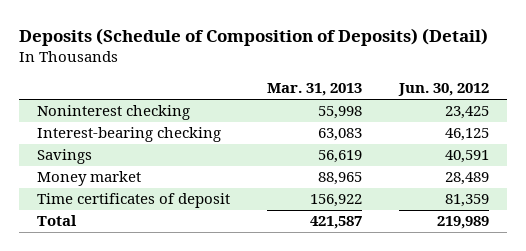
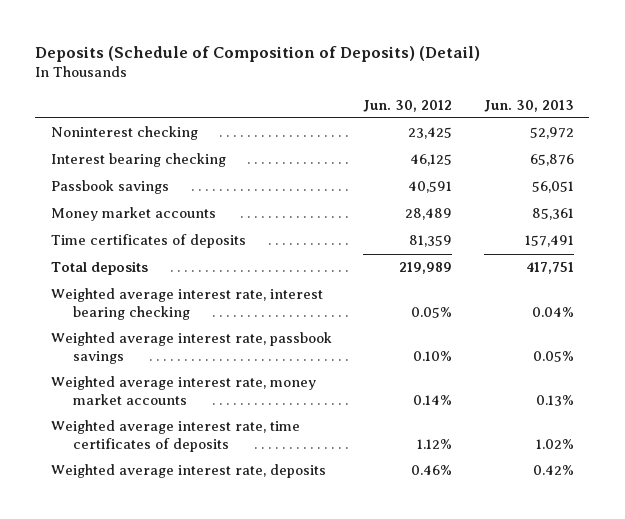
- | Mar. 31, 2013 | Jun. 30, 2012
+ | Jun. 30, 2012 | Jun. 30, 2013
- Interest-bearing checking | 63,083 | 46,125
- Savings | 56,619 | 40,591
- Money market | 88,965 | 28,489
- Time certificates of deposit | 156,922 | 81,359
- Total | 421,587 | 219,989
+ Interest bearing checking | 46,125 | 65,876
+ Passbook savings | 40,591 | 56,051
+ Money market accounts | 28,489 | 85,361
+ Time certificates of deposits | 81,359 | 157,491
+ Total deposits | 219,989 | 417,751
+ Weighted average interest rate, interest bearing checking | 0.05% | 0.04%
+ Weighted average interest rate, passbook savings | 0.10% | 0.05%
+ Weighted average interest rate, money market accounts | 0.14% | 0.13%
+ Weighted average interest rate, time certificates of deposits | 1.12% | 1.02%
+ Weighted average interest rate, deposits | 0.46% | 0.42%

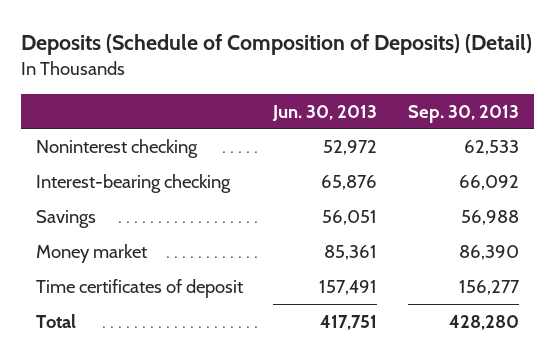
- | Jun. 30, 2012 | Jun. 30, 2013
+ | Jun. 30, 2013 | Sep. 30, 2013
- Interest bearing checking | 46,125 | 65,876
- Passbook savings | 40,591 | 56,051
- Money market accounts | 28,489 | 85,361
- Time certificates of deposits | 81,359 | 157,491
- Total deposits | 219,989 | 417,751
- Weighted average interest rate, interest bearing checking | 0.05% | 0.04%
- Weighted average interest rate, passbook savings | 0.10% | 0.05%
- Weighted average interest rate, money market accounts | 0.14% | 0.13%
- Weighted average interest rate, time certificates of deposits | 1.12% | 1.02%
- Weighted average interest rate, deposits | 0.46% | 0.42%
+ Interest-bearing checking | 65,876 | 66,092
+ Savings | 56,051 | 56,988
+ Money market | 85,361 | 86,390
+ Time certificates of deposit | 157,491 | 156,277
+ Total | 417,751 | 428,280

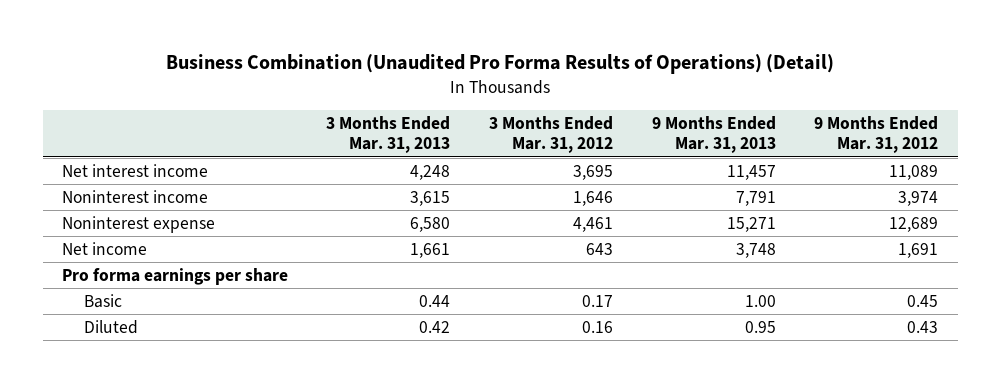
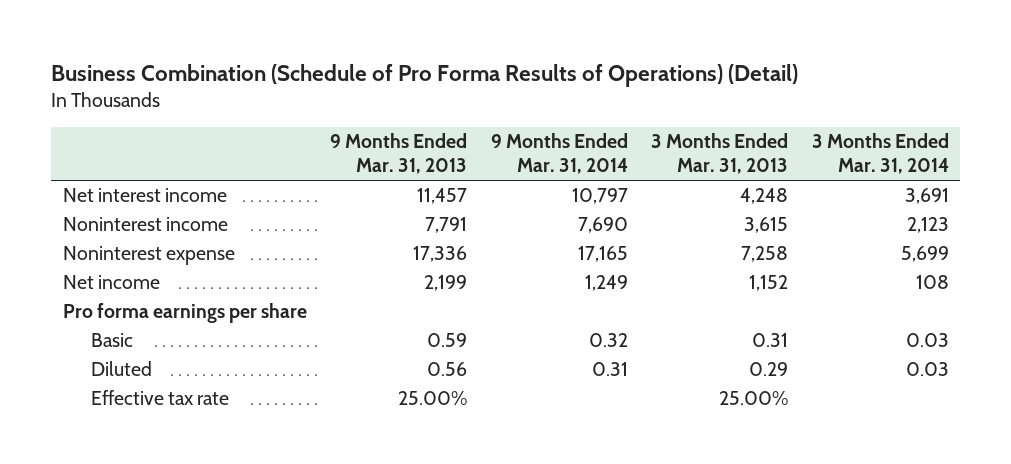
- Business Combination (Unaudited Pro Forma Results of Operations) (Detail)
+ Business Combination (Schedule of Pro Forma Results of Operations) (Detail)
- | 3 Months Ended Mar. 31, 2013 | 3 Months Ended Mar. 31, 2012 | 9 Months Ended Mar. 31, 2013 | 9 Months Ended Mar. 31, 2012
+ | 9 Months Ended Mar. 31, 2013 | 9 Months Ended Mar. 31, 2014 | 3 Months Ended Mar. 31, 2013 | 3 Months Ended Mar. 31, 2014
- Noninterest expense | 6,580 | 4,461 | 15,271 | 12,689
- Net income | 1,661 | 643 | 3,748 | 1,691
+ Noninterest expense | 17,336 | 17,165 | 7,258 | 5,699
+ Net income | 2,199 | 1,249 | 1,152 | 108
- Basic | 0.44 | 0.17 | 1.00 | 0.45
- Diluted | 0.42 | 0.16 | 0.95 | 0.43
+ Basic | 0.59 | 0.32 | 0.31 | 0.03
+ Diluted | 0.56 | 0.31 | 0.29 | 0.03
+ Effective tax rate | 25.00% | | 25.00% |

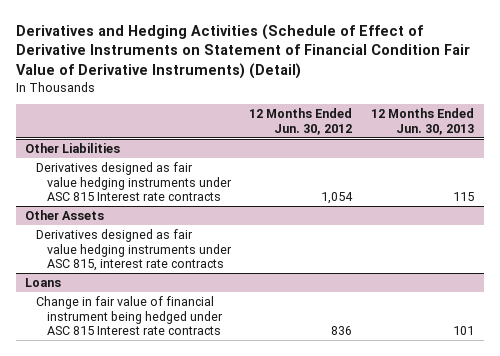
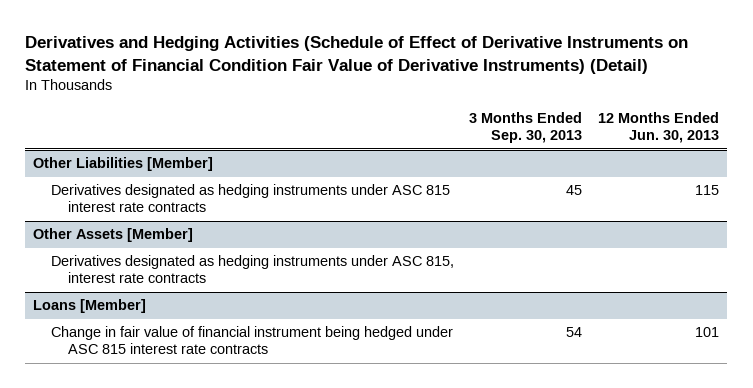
- | 12 Months Ended Jun. 30, 2012 | 12 Months Ended Jun. 30, 2013
+ | 3 Months Ended Sep. 30, 2013 | 12 Months Ended Jun. 30, 2013
- Other Liabilities
- Derivatives designed as fair value hedging instruments under ASC 815 Interest rate contracts | 1,054 | 115
- Other Assets
- Derivatives designed as fair value hedging instruments under ASC 815, interest rate contracts
- Loans
- Change in fair value of financial instrument being hedged under ASC 815 Interest rate contracts | 836 | 101
+ Other Liabilities [Member]
+ Derivatives designated as hedging instruments under ASC 815 interest rate contracts | 45 | 115
+ Other Assets [Member]
+ Derivatives designated as hedging instruments under ASC 815, interest rate contracts
+ Loans [Member]
+ Change in fair value of financial instrument being hedged under ASC 815 interest rate contracts | 54 | 101

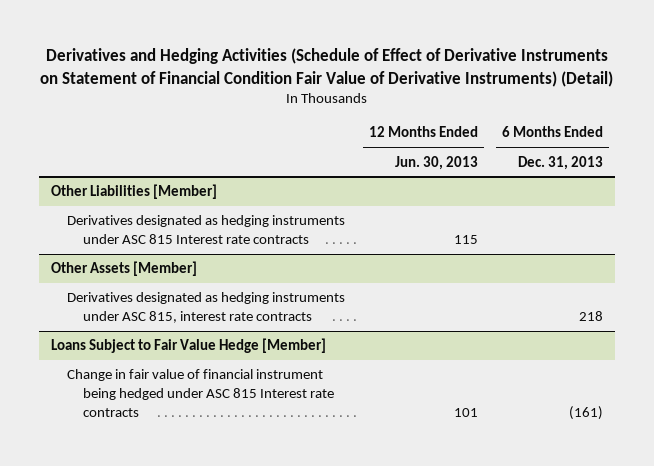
- | 3 Months Ended Sep. 30, 2013 | 12 Months Ended Jun. 30, 2013
+ | 12 Months Ended Jun. 30, 2013 | 6 Months Ended Dec. 31, 2013
@ Other Liabilities [Member]
- Derivatives designated as hedging instruments under ASC 815 interest rate contracts | 45 | 115
+ Derivatives designated as hedging instruments under ASC 815 Interest rate contracts | 115 |
- Loans [Member]
- Change in fair value of financial instrument being hedged under ASC 815 interest rate contracts | 54 | 101
+ Loans Subject to Fair Value Hedge [Member]
+ Change in fair value of financial instrument being hedged under ASC 815 Interest rate contracts | 101 | (161)

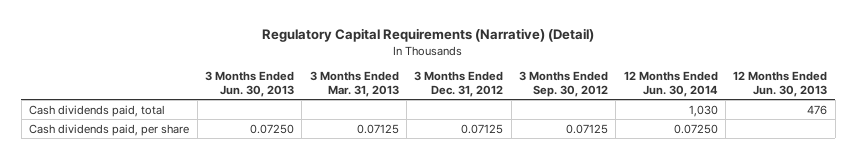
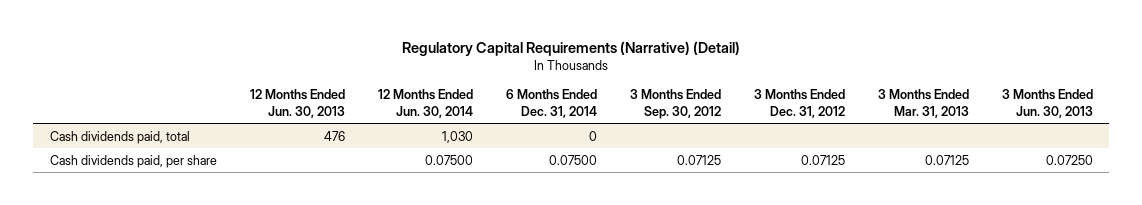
- | 3 Months Ended Jun. 30, 2013 | 3 Months Ended Mar. 31, 2013 | 3 Months Ended Dec. 31, 2012 | 3 Months Ended Sep. 30, 2012 | 12 Months Ended Jun. 30, 2014 | 12 Months Ended Jun. 30, 2013
+ | 12 Months Ended Jun. 30, 2013 | 12 Months Ended Jun. 30, 2014 | 6 Months Ended Dec. 31, 2014 | 3 Months Ended Sep. 30, 2012 | 3 Months Ended Dec. 31, 2012 | 3 Months Ended Mar. 31, 2013 | 3 Months Ended Jun. 30, 2013
- Cash dividends paid, per share | 0.07250 | 0.07125 | 0.07125 | 0.07125 | 0.07250 |
+ Cash dividends paid, per share | | 0.07500 | 0.07500 | 0.07125 | 0.07125 | 0.07125 | 0.07250

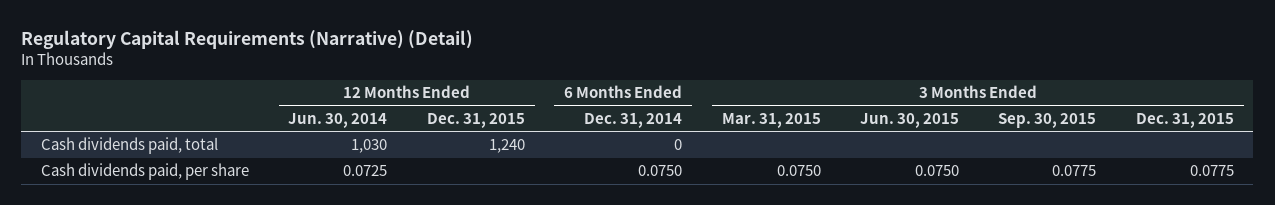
- | 12 Months Ended Jun. 30, 2013 | 12 Months Ended Jun. 30, 2014 | 6 Months Ended Dec. 31, 2014 | 3 Months Ended Sep. 30, 2012 | 3 Months Ended Dec. 31, 2012 | 3 Months Ended Mar. 31, 2013 | 3 Months Ended Jun. 30, 2013
+ | 12 Months Ended Jun. 30, 2014 | 12 Months Ended Dec. 31, 2015 | 6 Months Ended Dec. 31, 2014 | 3 Months Ended Mar. 31, 2015 | 3 Months Ended Jun. 30, 2015 | 3 Months Ended Sep. 30, 2015 | 3 Months Ended Dec. 31, 2015
- Cash dividends paid, per share | | 0.07500 | 0.07500 | 0.07125 | 0.07125 | 0.07125 | 0.07250
+ Cash dividends paid, per share | 0.0725 | | 0.0750 | 0.0750 | 0.0750 | 0.0775 | 0.0775

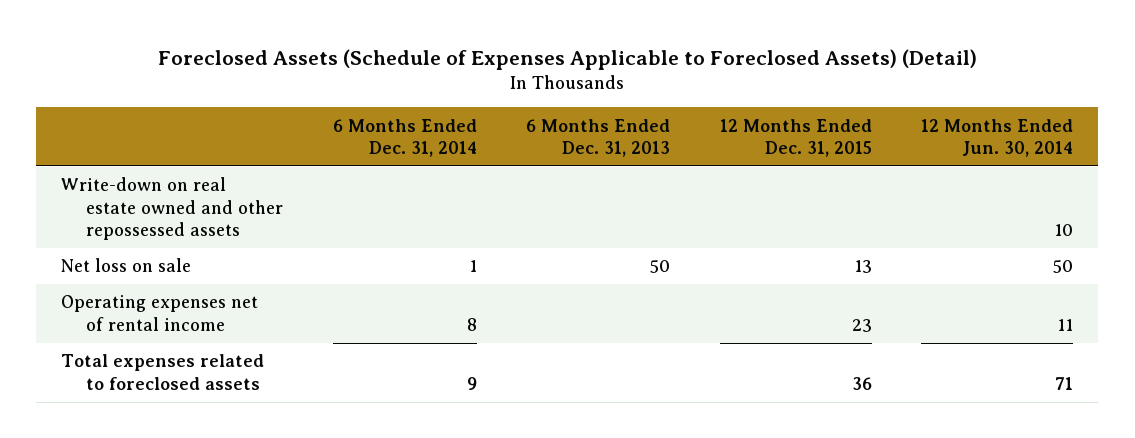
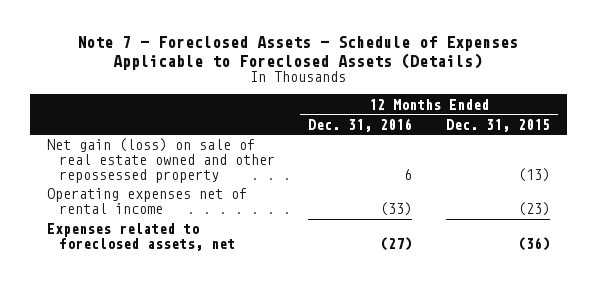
- Foreclosed Assets (Schedule of Expenses Applicable to Foreclosed Assets) (Detail)
+ Note 7 - Foreclosed Assets - Schedule of Expenses Applicable to Foreclosed Assets (Details)
- | 6 Months Ended Dec. 31, 2014 | 6 Months Ended Dec. 31, 2013 | 12 Months Ended Dec. 31, 2015 | 12 Months Ended Jun. 30, 2014
+ | 12 Months Ended Dec. 31, 2016 | 12 Months Ended Dec. 31, 2015
- Write-down on real estate owned and other repossessed assets | | | | 10
- Net loss on sale | 1 | 50 | 13 | 50
- Operating expenses net of rental income | 8 | | 23 | 11
- Total expenses related to foreclosed assets | 9 | | 36 | 71
+ Net gain (loss) on sale of real estate owned and other repossessed property | 6 | (13)
+ Operating expenses net of rental income | (33) | (23)
+ Expenses related to foreclosed assets, net | (27) | (36)

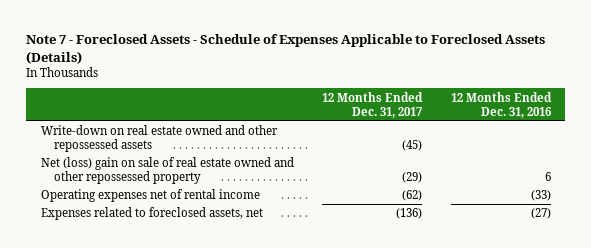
- | 12 Months Ended Dec. 31, 2016 | 12 Months Ended Dec. 31, 2015
+ | 12 Months Ended Dec. 31, 2017 | 12 Months Ended Dec. 31, 2016
- Net gain (loss) on sale of real estate owned and other repossessed property | 6 | (13)
+ Write-down on real estate owned and other repossessed assets | (45) |
+ Net (loss) gain on sale of real estate owned and other repossessed property | (29) | 6

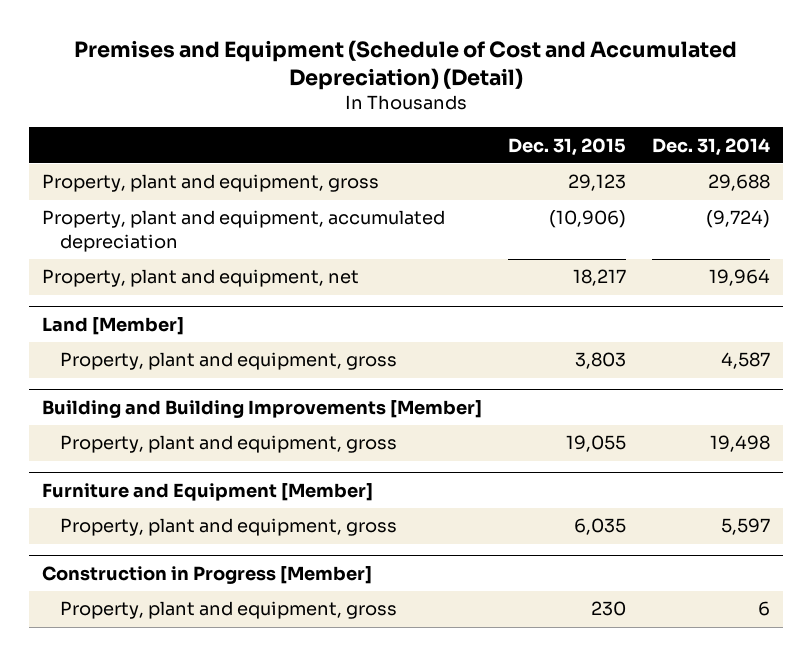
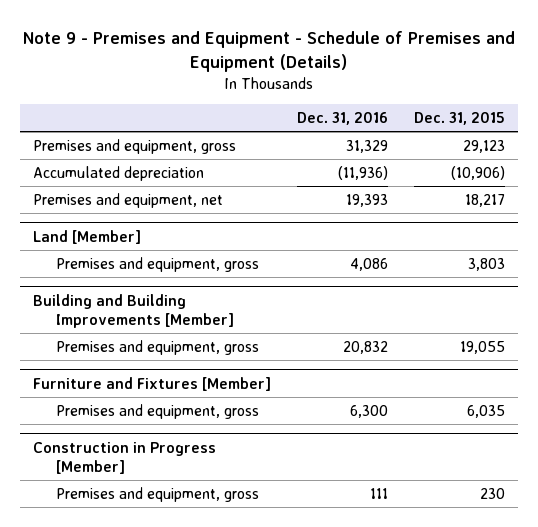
- Premises and Equipment (Schedule of Cost and Accumulated Depreciation) (Detail)
+ Note 9 - Premises and Equipment - Schedule of Premises and Equipment (Details)
- | Dec. 31, 2015 | Dec. 31, 2014
+ | Dec. 31, 2016 | Dec. 31, 2015
- Property, plant and equipment, gross | 29,123 | 29,688
- Property, plant and equipment, accumulated depreciation | (10,906) | (9,724)
- Property, plant and equipment, net | 18,217 | 19,964
+ Premises and equipment, gross | 31,329 | 29,123
+ Accumulated depreciation | (11,936) | (10,906)
+ Premises and equipment, net | 19,393 | 18,217
@ Land [Member]
- Property, plant and equipment, gross | 3,803 | 4,587
+ Premises and equipment, gross | 4,086 | 3,803
@ Building and Building Improvements [Member]
- Property, plant and equipment, gross | 19,055 | 19,498
- Furniture and Equipment [Member]
- Property, plant and equipment, gross | 6,035 | 5,597
@ Building and Building Improvements [Member]
+ Premises and equipment, gross | 20,832 | 19,055
+ Furniture and Fixtures [Member]
+ Premises and equipment, gross | 6,300 | 6,035
@ Construction in Progress [Member]
- Property, plant and equipment, gross | 230 | 6
+ Premises and equipment, gross | 111 | 230

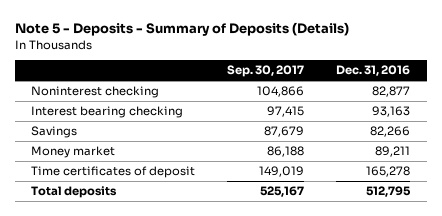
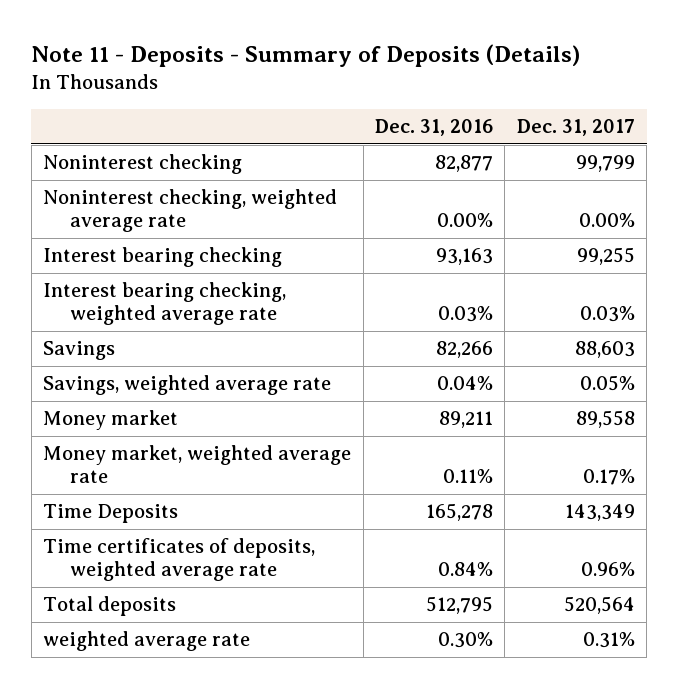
- Note 5 - Deposits - Summary of Deposits (Details)
+ Note 11 - Deposits - Summary of Deposits (Details)
- | Sep. 30, 2017 | Dec. 31, 2016
+ | Dec. 31, 2016 | Dec. 31, 2017
+ Noninterest checking, weighted average rate | 0.00% | 0.00%
+ Interest bearing checking, weighted average rate | 0.03% | 0.03%
+ Savings, weighted average rate | 0.04% | 0.05%
- Time certificates of deposit | 149,019 | 165,278
+ Money market, weighted average rate | 0.11% | 0.17%
+ Time Deposits | 165,278 | 143,349
+ Time certificates of deposits, weighted average rate | 0.84% | 0.96%
+ weighted average rate | 0.30% | 0.31%

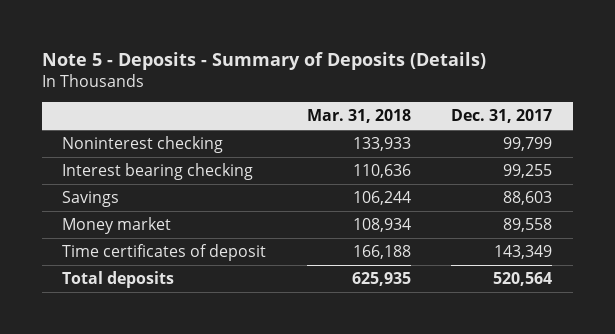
- Note 11 - Deposits - Summary of Deposits (Details)
+ Note 5 - Deposits - Summary of Deposits (Details)
- | Dec. 31, 2016 | Dec. 31, 2017
+ | Mar. 31, 2018 | Dec. 31, 2017
- Noninterest checking, weighted average rate | 0.00% | 0.00%
- Interest bearing checking, weighted average rate | 0.03% | 0.03%
- Savings, weighted average rate | 0.04% | 0.05%
- Money market, weighted average rate | 0.11% | 0.17%
- Time Deposits | 165,278 | 143,349
- Time certificates of deposits, weighted average rate | 0.84% | 0.96%
+ Time certificates of deposit | 166,188 | 143,349
- weighted average rate | 0.30% | 0.31%

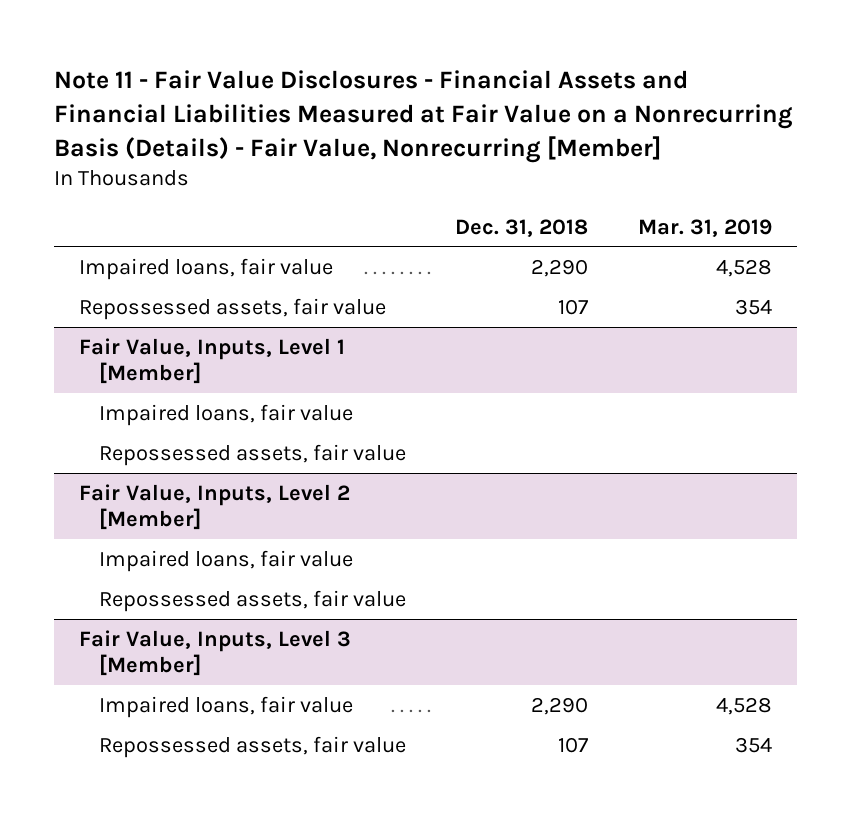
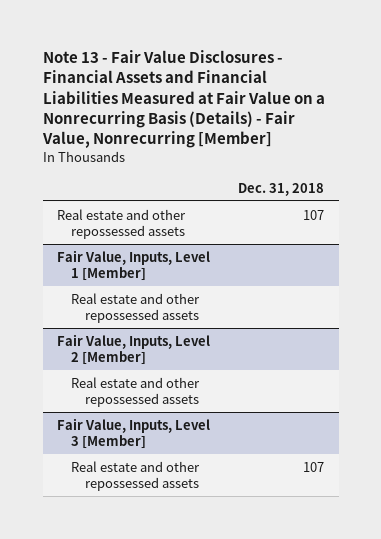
- Note 11 - Fair Value Disclosures - Financial Assets and Financial Liabilities Measured at Fair Value on a Nonrecurring Basis (Details) - Fair Value, Nonrecurring [Member]
+ Note 13 - Fair Value Disclosures - Financial Assets and Financial Liabilities Measured at Fair Value on a Nonrecurring Basis (Details) - Fair Value, Nonrecurring [Member]
- | Dec. 31, 2018 | Mar. 31, 2019
+ | Dec. 31, 2018
- Impaired loans, fair value | 2,290 | 4,528
- Repossessed assets, fair value | 107 | 354
+ Real estate and other repossessed assets | 107
@ Fair Value, Inputs, Level 1 [Member]
- Impaired loans, fair value
- Repossessed assets, fair value
+ Real estate and other repossessed assets
@ Fair Value, Inputs, Level 2 [Member]
- Impaired loans, fair value
- Repossessed assets, fair value
+ Real estate and other repossessed assets
@ Fair Value, Inputs, Level 3 [Member]
- Impaired loans, fair value | 2,290 | 4,528
- Repossessed assets, fair value | 107 | 354
+ Real estate and other repossessed assets | 107

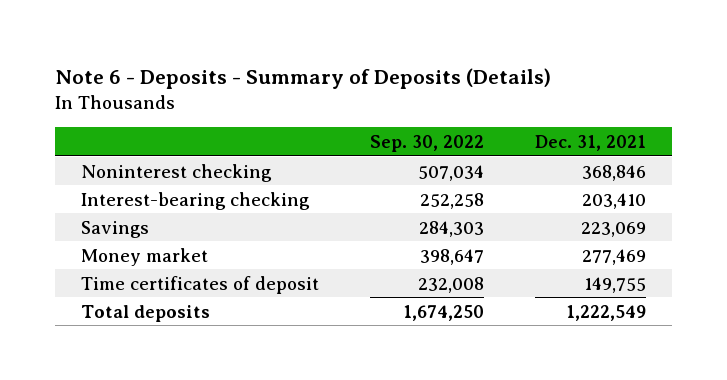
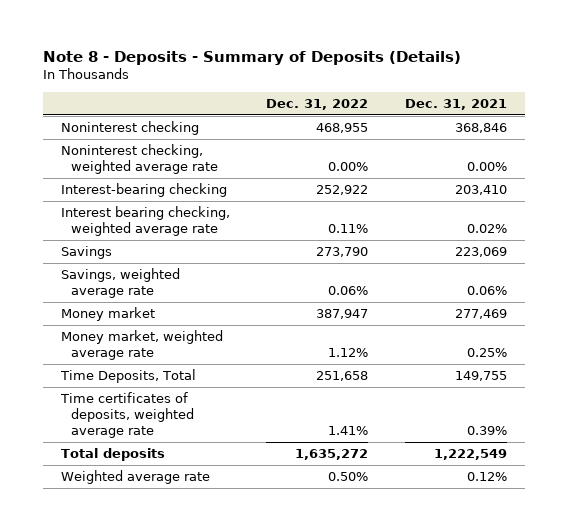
- Note 6 - Deposits - Summary of Deposits (Details)
+ Note 8 - Deposits - Summary of Deposits (Details)
- | Sep. 30, 2022 | Dec. 31, 2021
+ | Dec. 31, 2022 | Dec. 31, 2021
+ Noninterest checking, weighted average rate | 0.00% | 0.00%
+ Interest bearing checking, weighted average rate | 0.11% | 0.02%
+ Savings, weighted average rate | 0.06% | 0.06%
- Time certificates of deposit | 232,008 | 149,755
+ Money market, weighted average rate | 1.12% | 0.25%
+ Time Deposits, Total | 251,658 | 149,755
+ Time certificates of deposits, weighted average rate | 1.41% | 0.39%
+ Weighted average rate | 0.50% | 0.12%

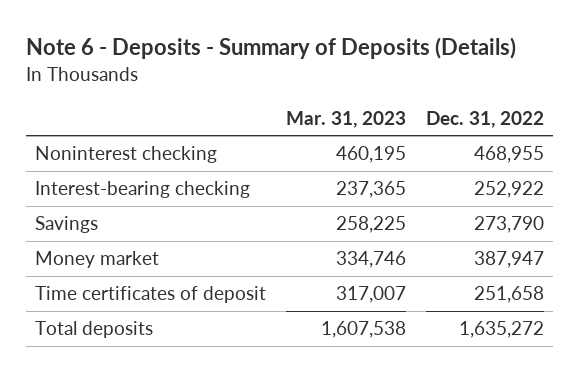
- Note 8 - Deposits - Summary of Deposits (Details)
+ Note 6 - Deposits - Summary of Deposits (Details)
- | Dec. 31, 2022 | Dec. 31, 2021
+ | Mar. 31, 2023 | Dec. 31, 2022
- Noninterest checking, weighted average rate | 0.00% | 0.00%
- Interest bearing checking, weighted average rate | 0.11% | 0.02%
- Savings, weighted average rate | 0.06% | 0.06%
- Money market, weighted average rate | 1.12% | 0.25%
- Time Deposits, Total | 251,658 | 149,755
- Time certificates of deposits, weighted average rate | 1.41% | 0.39%
+ Time certificates of deposit | 317,007 | 251,658
- Weighted average rate | 0.50% | 0.12%

